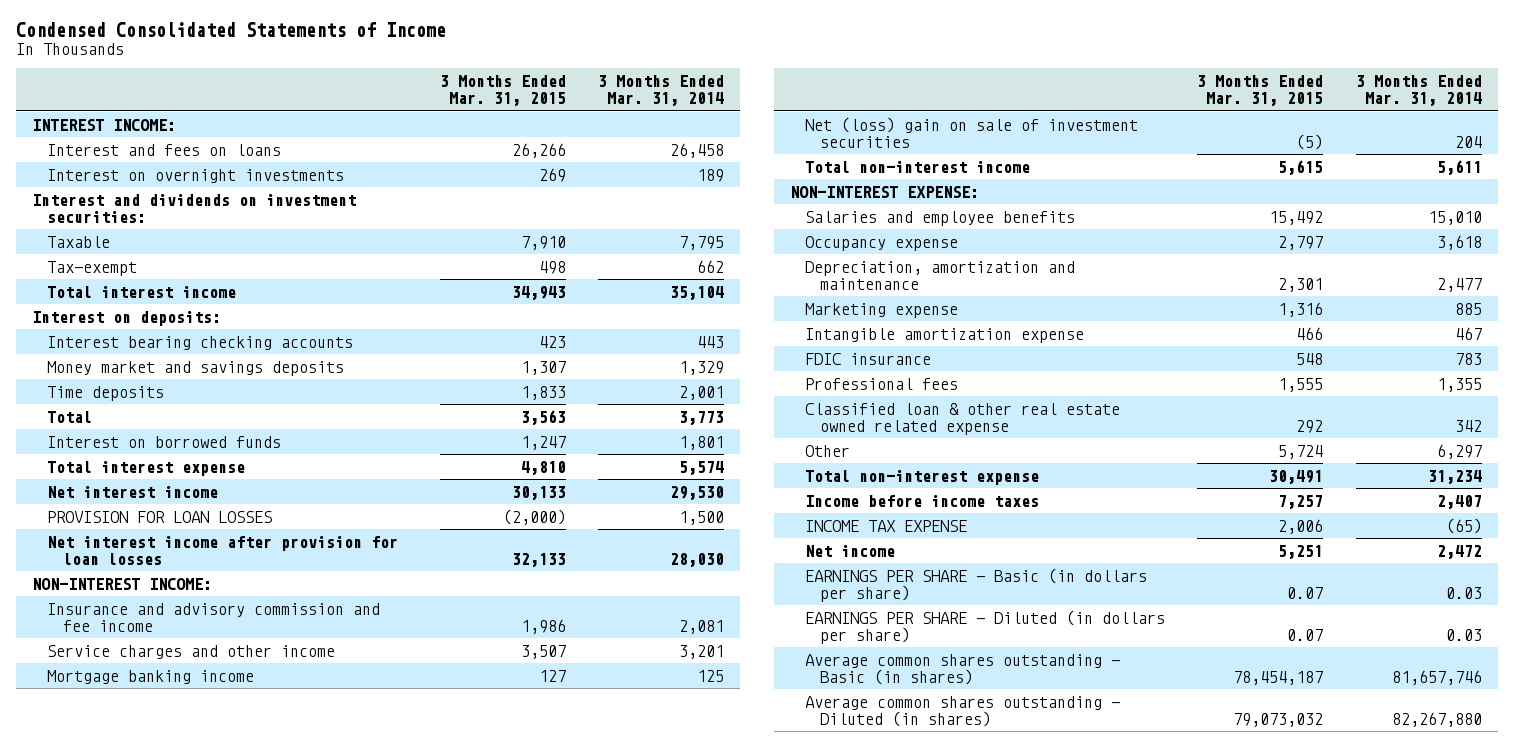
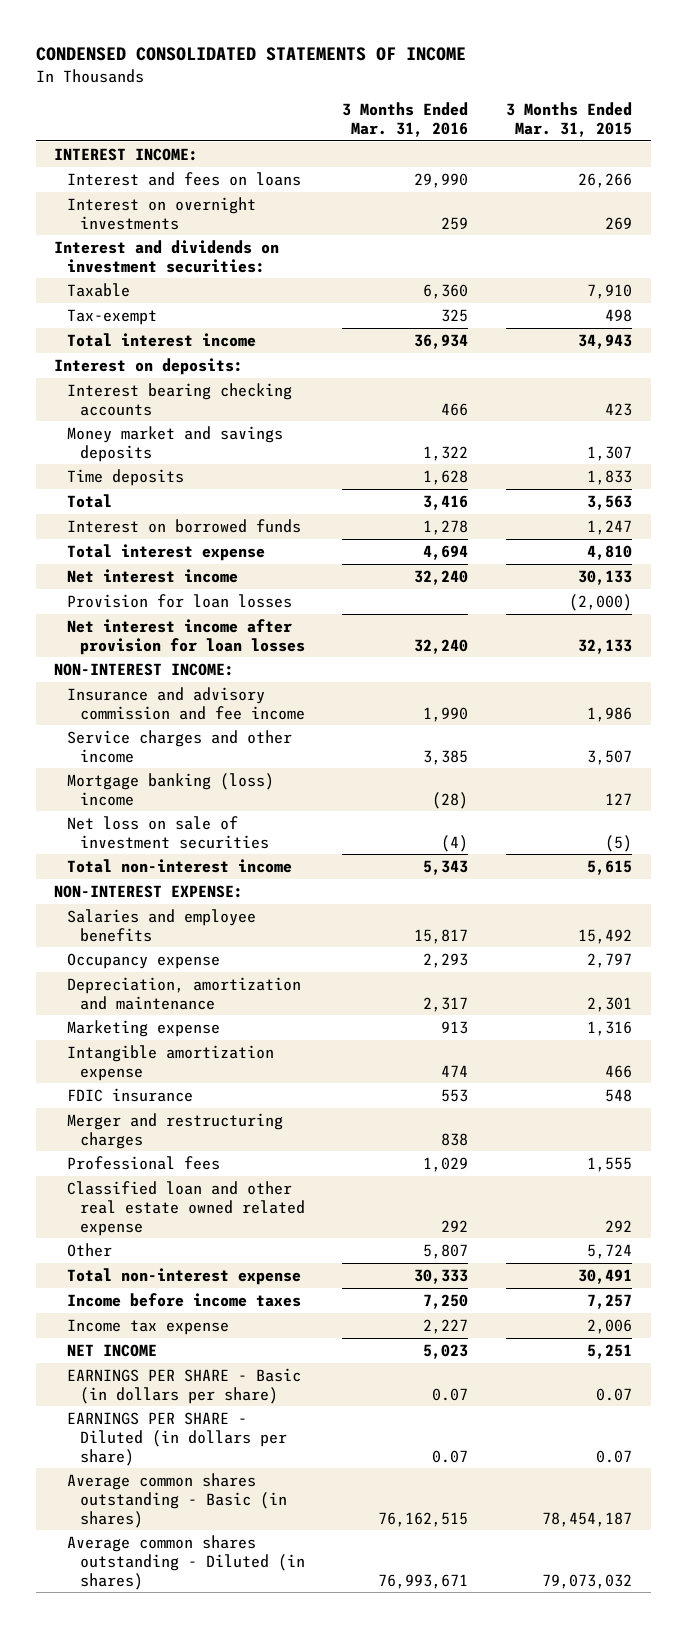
- Condensed Consolidated Statements of Income
+ CONDENSED CONSOLIDATED STATEMENTS OF INCOME
- | 3 Months Ended Mar. 31, 2015 | 3 Months Ended Mar. 31, 2014
+ | 3 Months Ended Mar. 31, 2016 | 3 Months Ended Mar. 31, 2015
- PROVISION FOR LOAN LOSSES | (2,000) | 1,500
+ Provision for loan losses | | (2,000)
- Mortgage banking income | 127 | 125
- Net (loss) gain on sale of investment securities | (5) | 204
+ Mortgage banking (loss) income | (28) | 127
+ Net loss on sale of investment securities | (4) | (5)
+ Merger and restructuring charges | 838 |
- Classified loan & other real estate owned related expense | 292 | 342
+ Classified loan and other real estate owned related expense | 292 | 292
- INCOME TAX EXPENSE | 2,006 | (65)
- Net income | 5,251 | 2,472
+ Income tax expense | 2,227 | 2,006
+ NET INCOME | 5,023 | 5,251

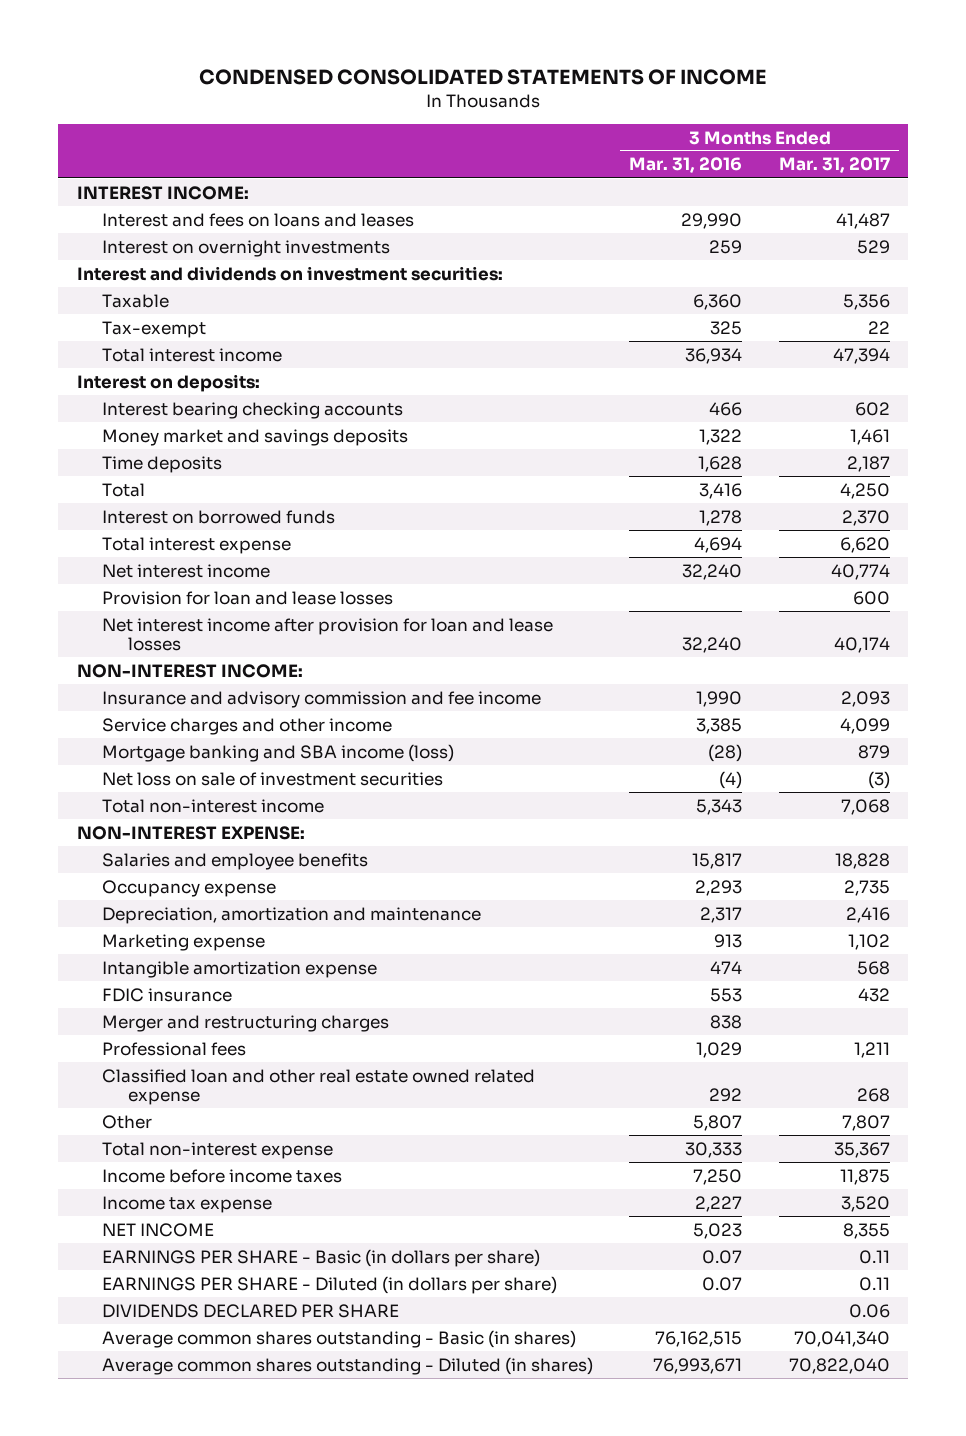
- | 3 Months Ended Mar. 31, 2016 | 3 Months Ended Mar. 31, 2015
+ | 3 Months Ended Mar. 31, 2016 | 3 Months Ended Mar. 31, 2017
- Interest and fees on loans | 29,990 | 26,266
+ Interest and fees on loans and leases | 29,990 | 41,487
- Provision for loan losses | | (2,000)
- Net interest income after provision for loan losses | 32,240 | 32,133
+ Provision for loan and lease losses | | 600
+ Net interest income after provision for loan and lease losses | 32,240 | 40,174
- Mortgage banking (loss) income | (28) | 127
+ Mortgage banking and SBA income (loss) | (28) | 879
+ DIVIDENDS DECLARED PER SHARE | | 0.06

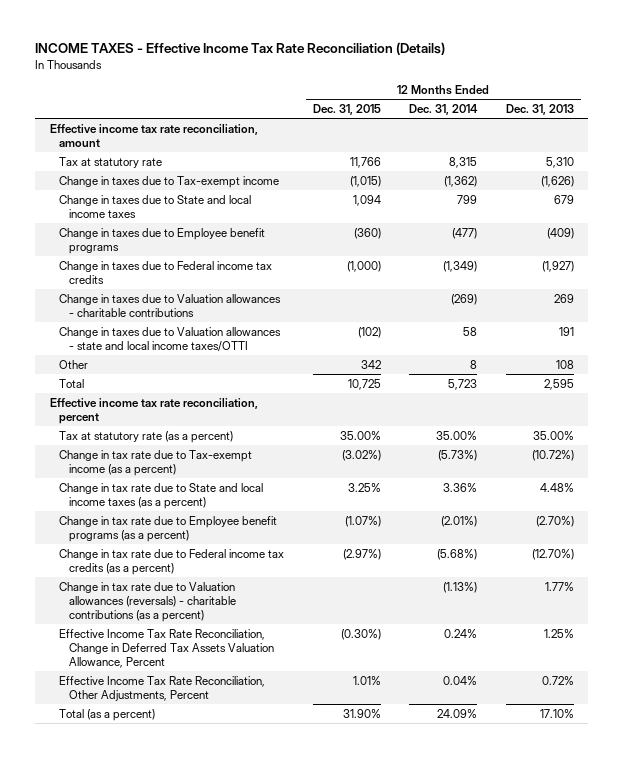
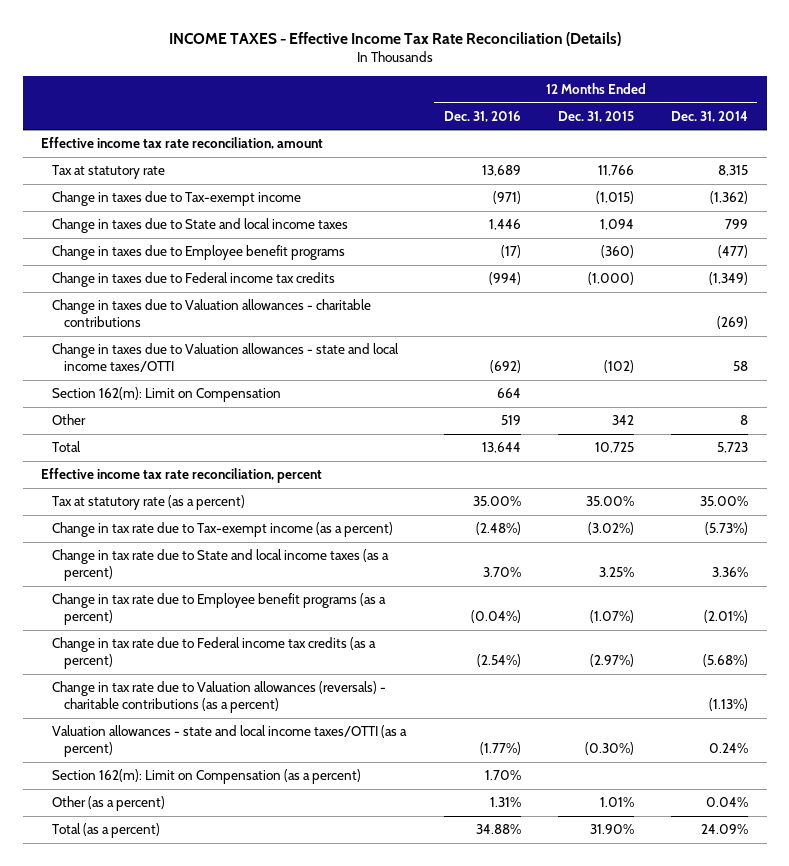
- | 12 Months Ended Dec. 31, 2015 | 12 Months Ended Dec. 31, 2014 | 12 Months Ended Dec. 31, 2013
+ | 12 Months Ended Dec. 31, 2016 | 12 Months Ended Dec. 31, 2015 | 12 Months Ended Dec. 31, 2014
+ Section 162(m): Limit on Compensation | 664 | |
- Effective Income Tax Rate Reconciliation, Change in Deferred Tax Assets Valuation Allowance, Percent | (0.30%) | 0.24% | 1.25%
- Effective Income Tax Rate Reconciliation, Other Adjustments, Percent | 1.01% | 0.04% | 0.72%
+ Valuation allowances - state and local income taxes/OTTI (as a percent) | (1.77%) | (0.30%) | 0.24%
+ Section 162(m): Limit on Compensation (as a percent) | 1.70% | |
+ Other (as a percent) | 1.31% | 1.01% | 0.04%

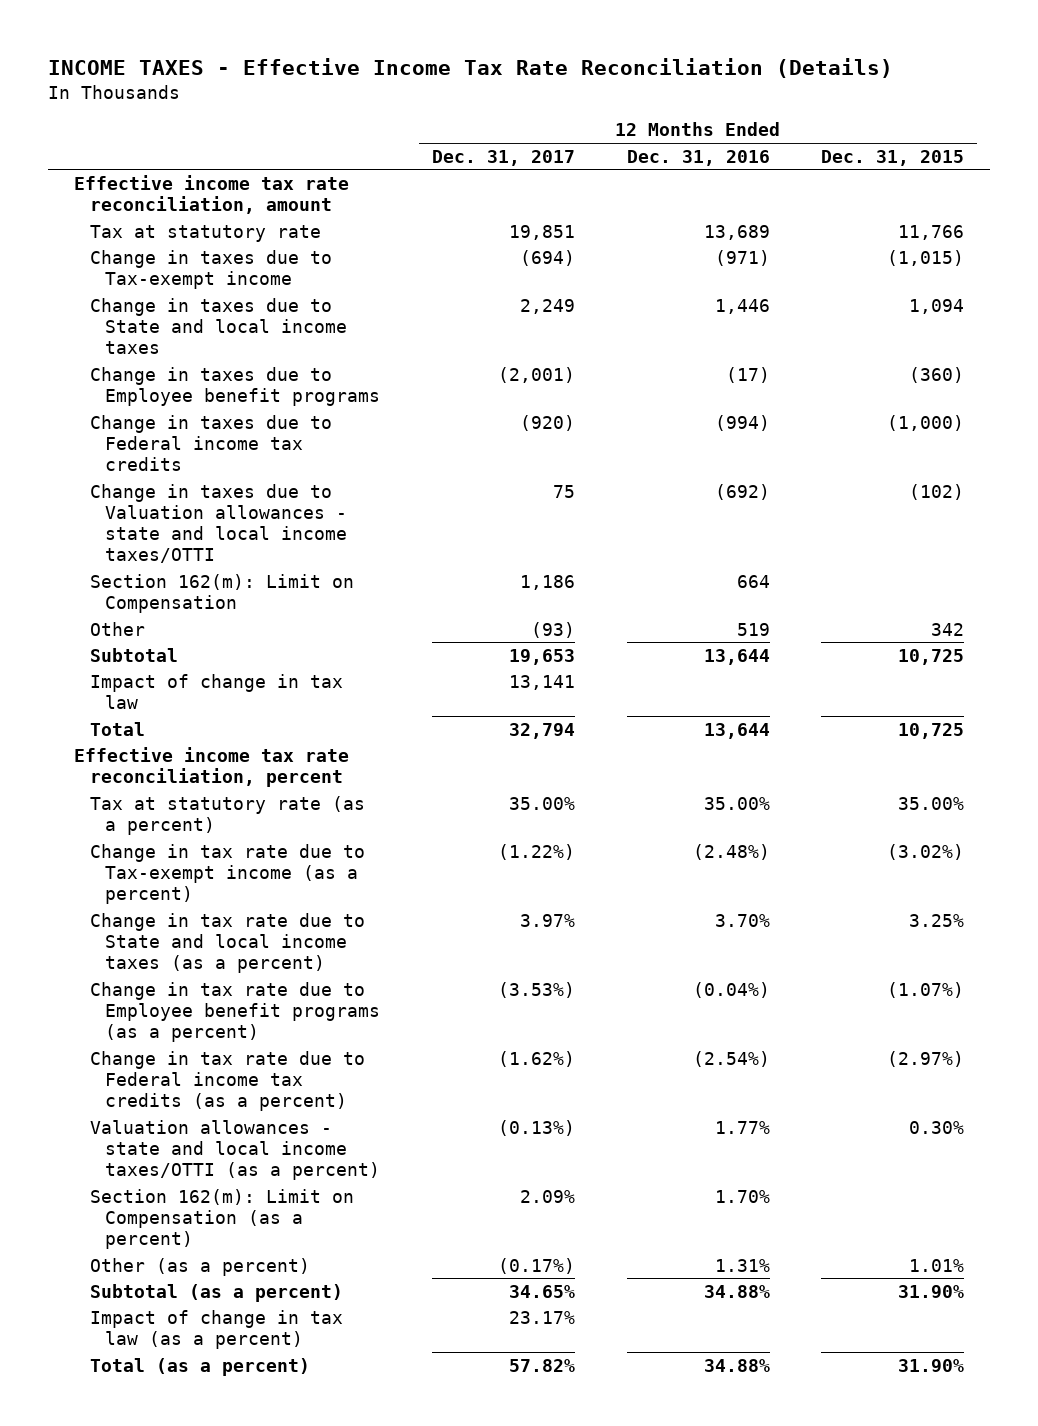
- | 12 Months Ended Dec. 31, 2016 | 12 Months Ended Dec. 31, 2015 | 12 Months Ended Dec. 31, 2014
+ | 12 Months Ended Dec. 31, 2017 | 12 Months Ended Dec. 31, 2016 | 12 Months Ended Dec. 31, 2015
- Change in taxes due to Valuation allowances - charitable contributions | | | (269)
+ Subtotal | 19,653 | 13,644 | 10,725
+ Impact of change in tax law | 13,141 | |
- Change in tax rate due to Valuation allowances (reversals) - charitable contributions (as a percent) | | | (1.13%)
- Valuation allowances - state and local income taxes/OTTI (as a percent) | (1.77%) | (0.30%) | 0.24%
+ Valuation allowances - state and local income taxes/OTTI (as a percent) | (0.13%) | 1.77% | 0.30%
+ Subtotal (as a percent) | 34.65% | 34.88% | 31.90%
+ Impact of change in tax law (as a percent) | 23.17% | |

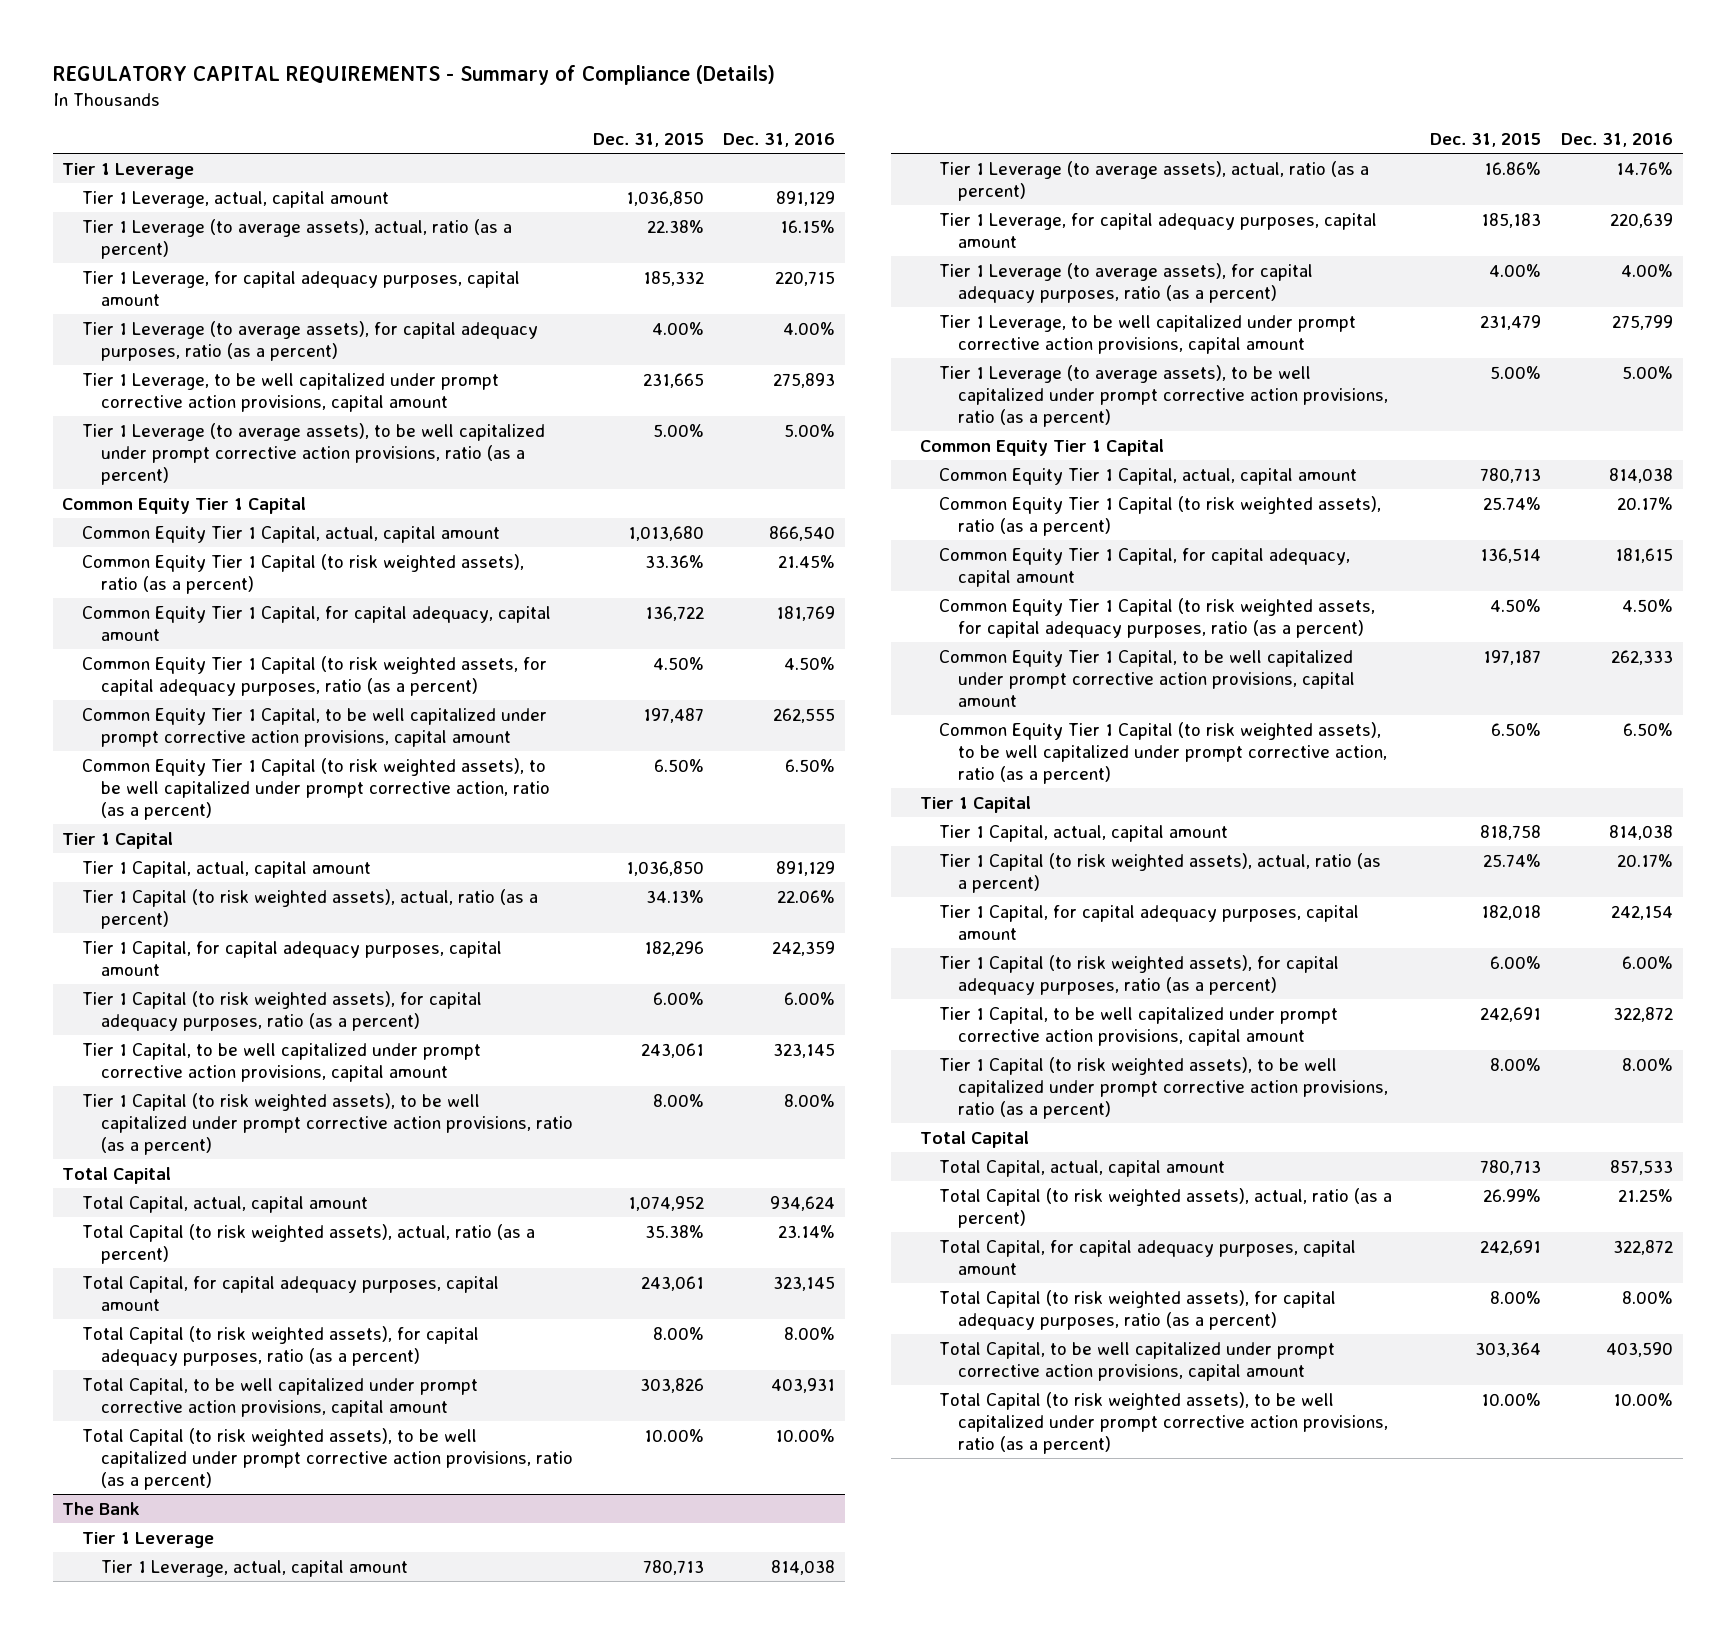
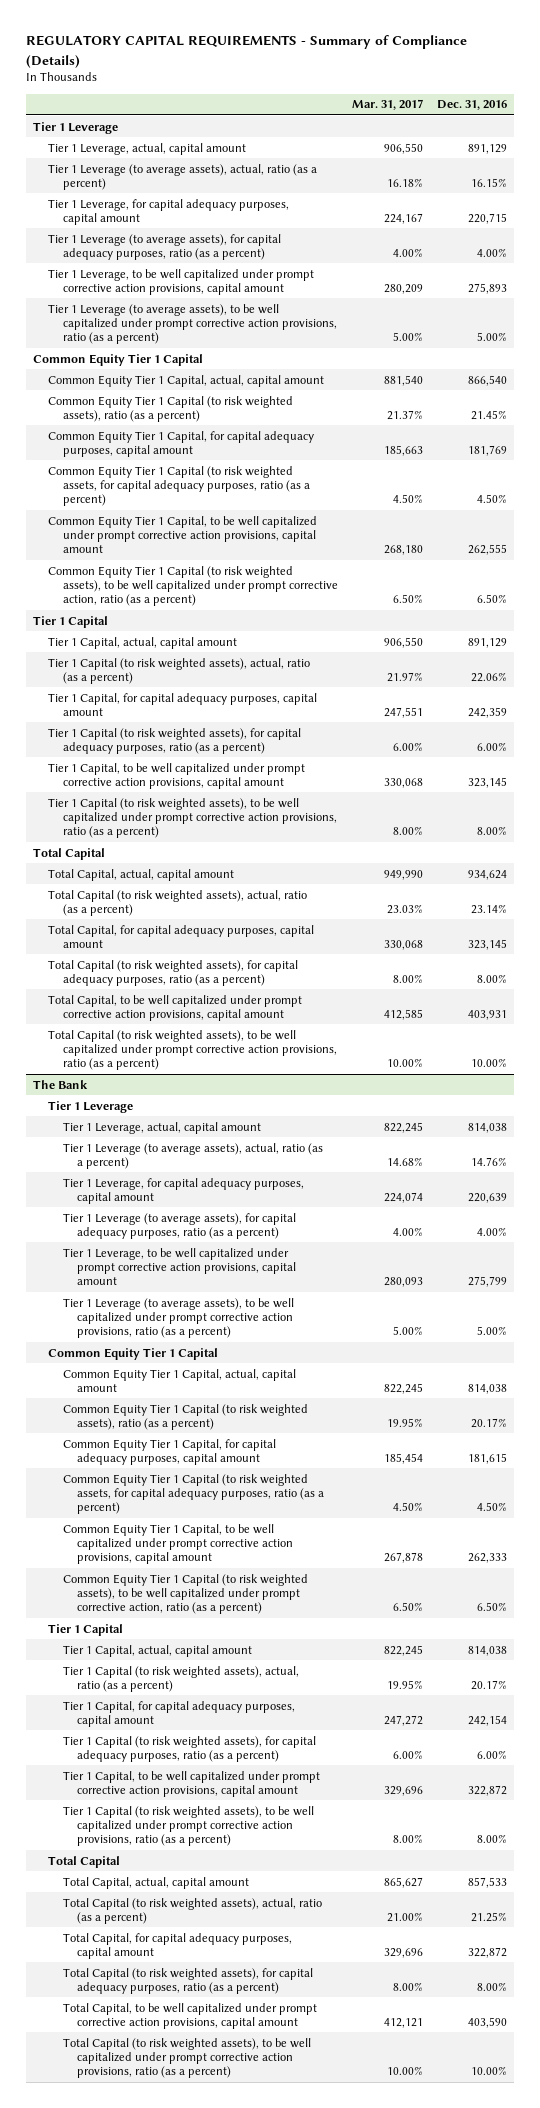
- | Dec. 31, 2015 | Dec. 31, 2016
+ | Mar. 31, 2017 | Dec. 31, 2016
- Common Equity Tier 1 Capital, for capital adequacy, capital amount | 136,722 | 181,769
+ Common Equity Tier 1 Capital, for capital adequacy purposes, capital amount | 185,663 | 181,769
@ The Bank
- Common Equity Tier 1 Capital, for capital adequacy, capital amount | 136,514 | 181,615
+ Common Equity Tier 1 Capital, for capital adequacy purposes, capital amount | 185,454 | 181,615

